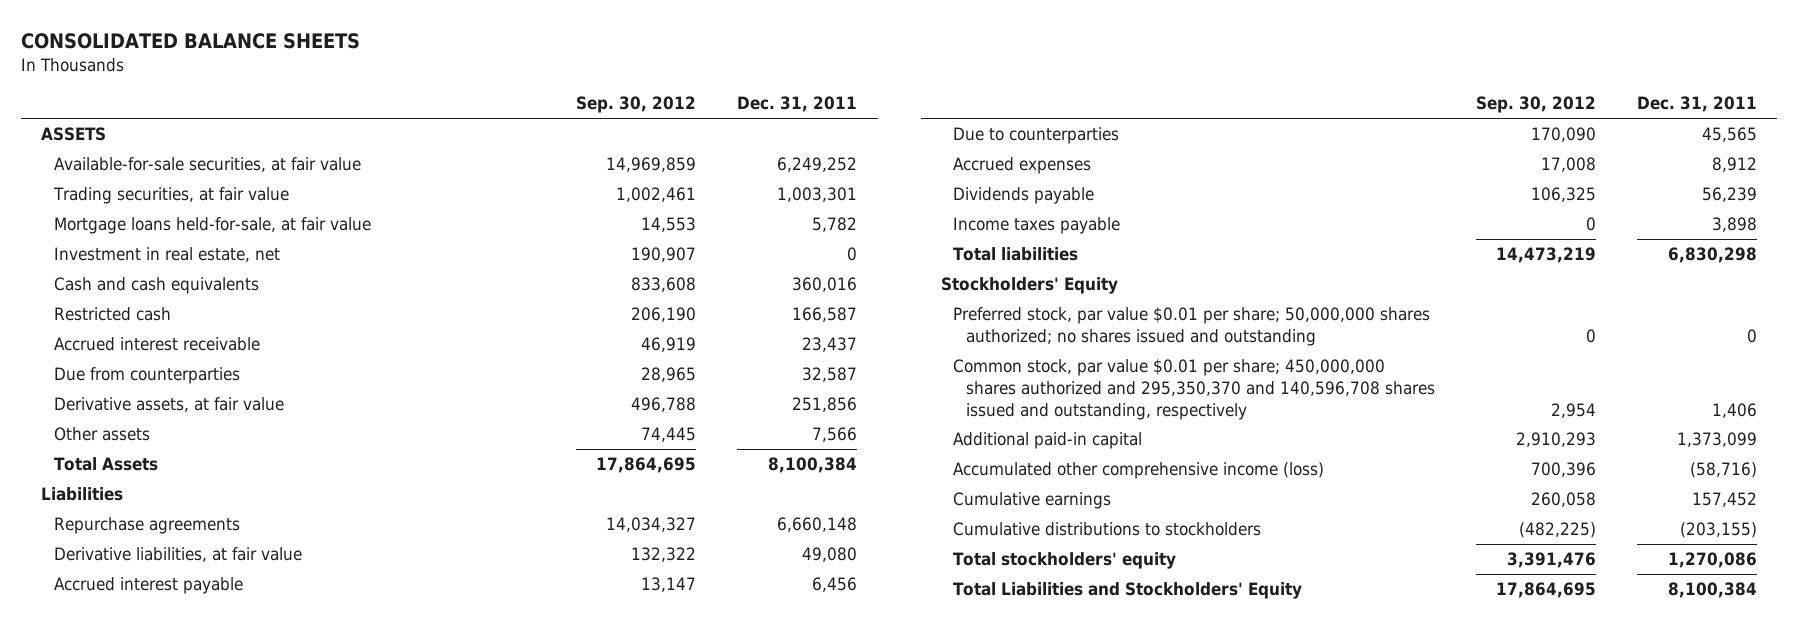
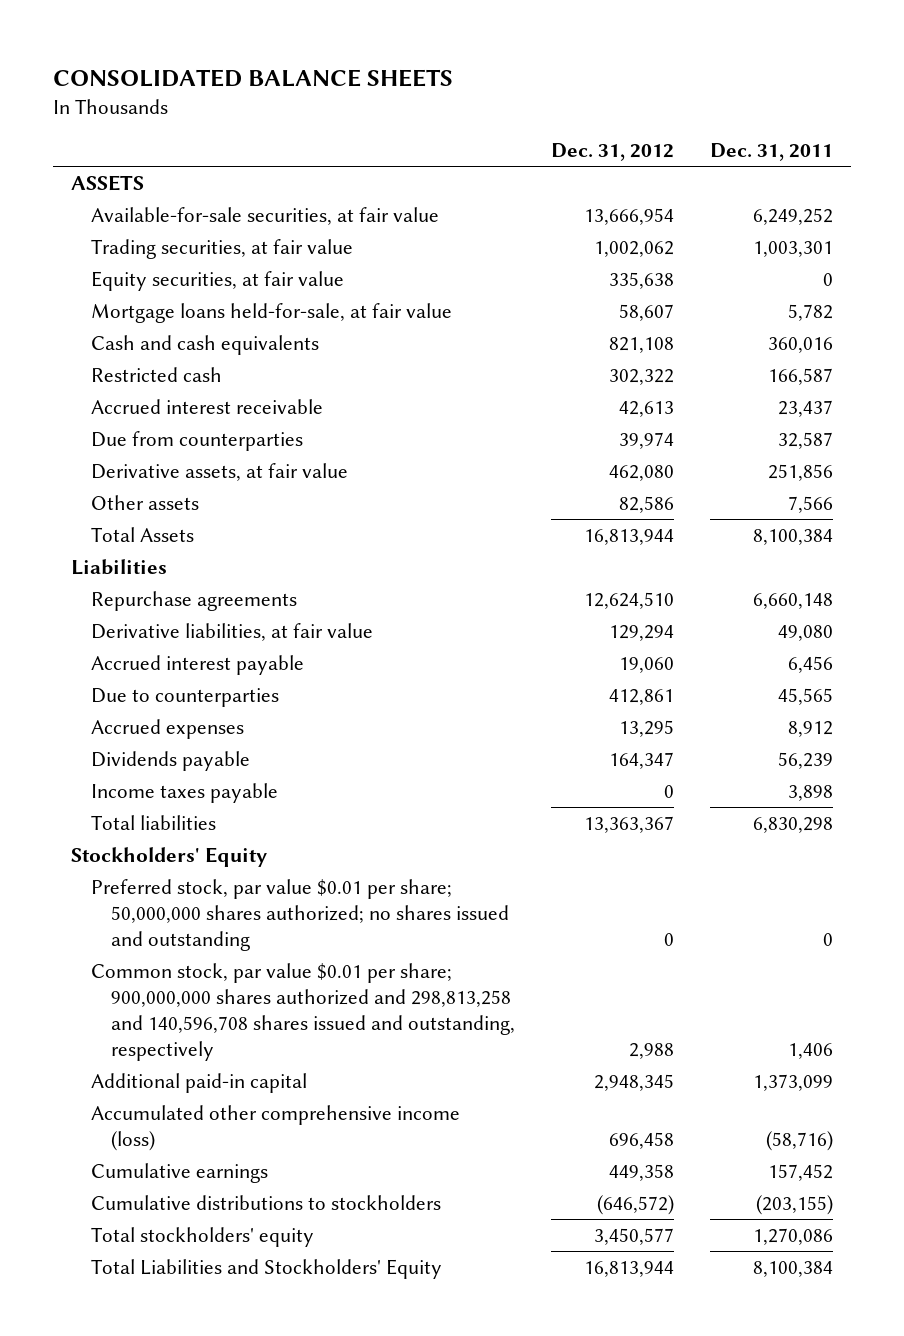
- | Sep. 30, 2012 | Dec. 31, 2011
+ | Dec. 31, 2012 | Dec. 31, 2011
+ Equity securities, at fair value | 335,638 | 0
- Investment in real estate, net | 190,907 | 0
- Common stock, par value $0.01 per share; 450,000,000 shares authorized and 295,350,370 and 140,596,708 shares issued and outstanding, respectively | 2,954 | 1,406
+ Common stock, par value $0.01 per share; 900,000,000 shares authorized and 298,813,258 and 140,596,708 shares issued and outstanding, respectively | 2,988 | 1,406

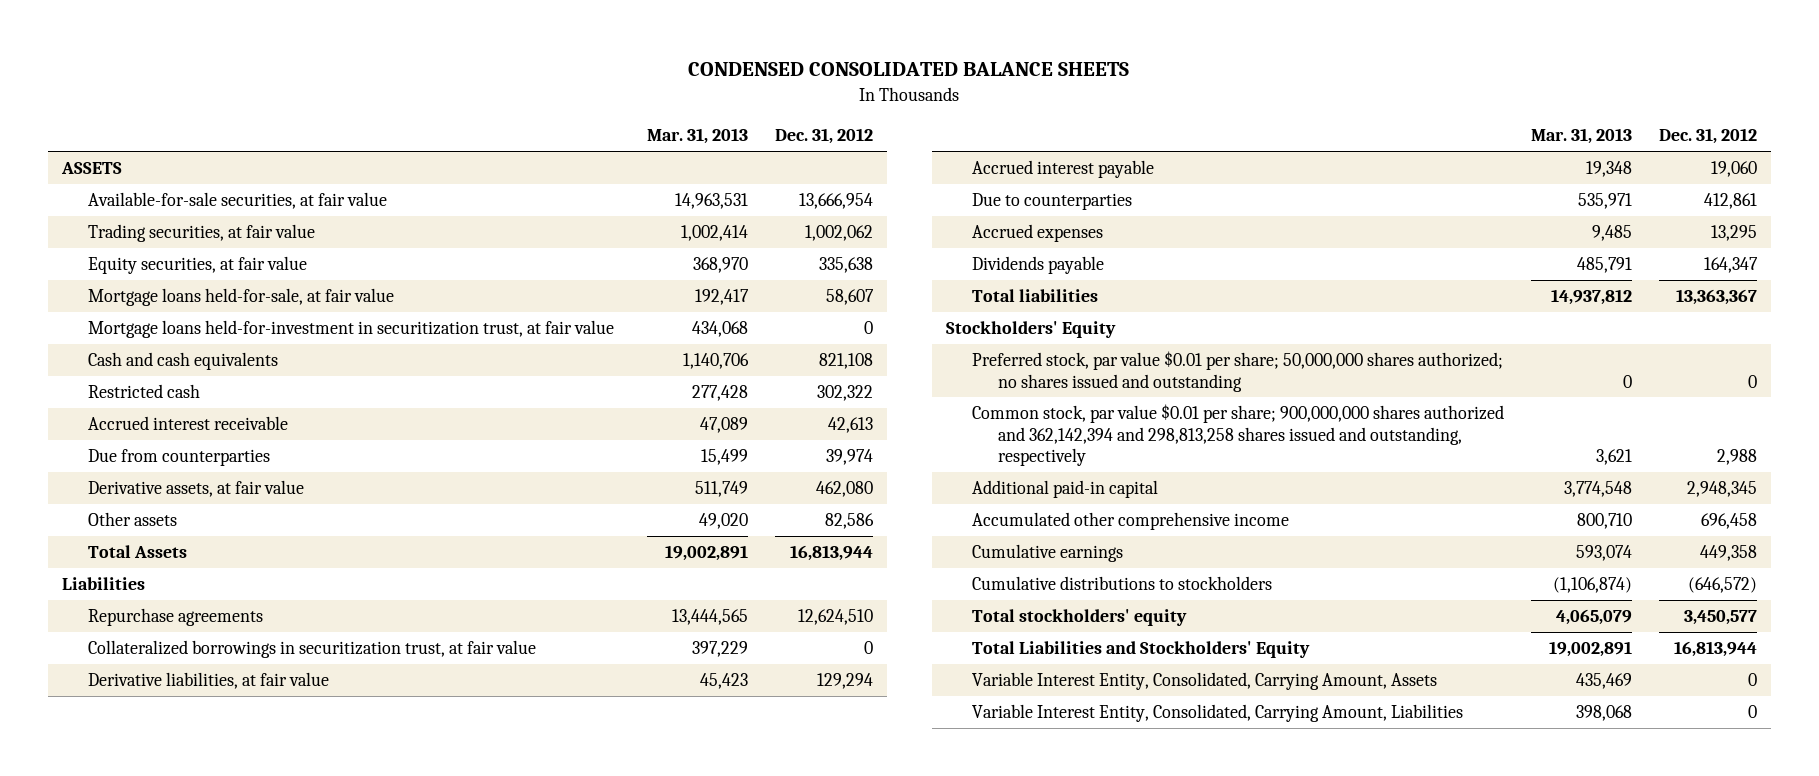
- CONSOLIDATED BALANCE SHEETS
+ CONDENSED CONSOLIDATED BALANCE SHEETS
- | Dec. 31, 2012 | Dec. 31, 2011
+ | Mar. 31, 2013 | Dec. 31, 2012
+ Mortgage loans held-for-investment in securitization trust, at fair value | 434,068 | 0
+ Collateralized borrowings in securitization trust, at fair value | 397,229 | 0
- Income taxes payable | 0 | 3,898
- Common stock, par value $0.01 per share; 900,000,000 shares authorized and 298,813,258 and 140,596,708 shares issued and outstanding, respectively | 2,988 | 1,406
+ Common stock, par value $0.01 per share; 900,000,000 shares authorized and 362,142,394 and 298,813,258 shares issued and outstanding, respectively | 3,621 | 2,988
- Accumulated other comprehensive income (loss) | 696,458 | (58,716)
+ Accumulated other comprehensive income | 800,710 | 696,458
+ Variable Interest Entity, Consolidated, Carrying Amount, Assets | 435,469 | 0
+ Variable Interest Entity, Consolidated, Carrying Amount, Liabilities | 398,068 | 0

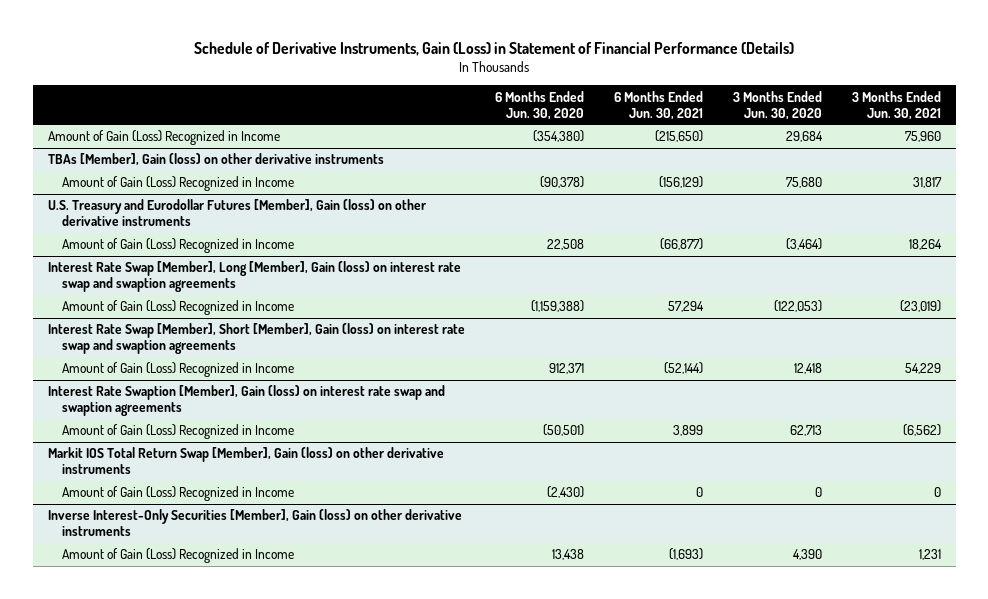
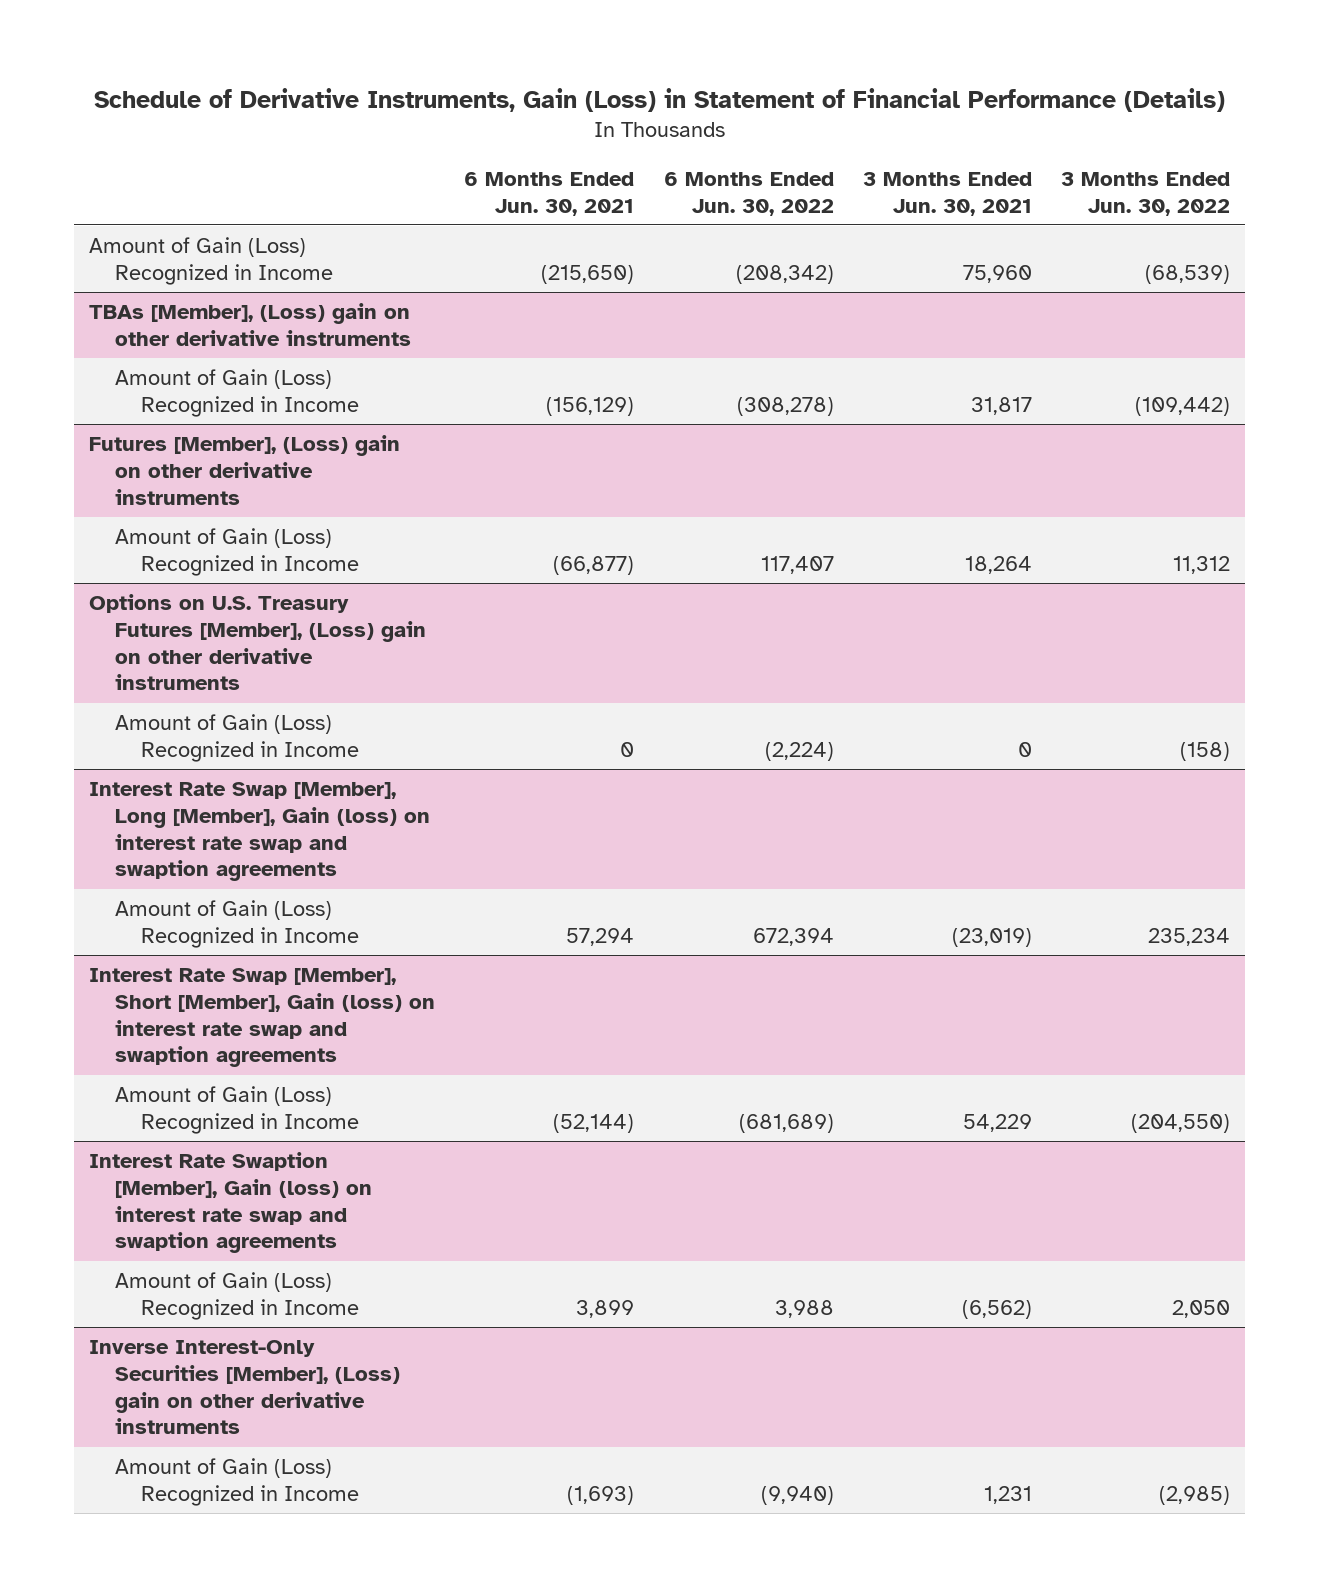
- | 6 Months Ended Jun. 30, 2020 | 6 Months Ended Jun. 30, 2021 | 3 Months Ended Jun. 30, 2020 | 3 Months Ended Jun. 30, 2021
+ | 6 Months Ended Jun. 30, 2021 | 6 Months Ended Jun. 30, 2022 | 3 Months Ended Jun. 30, 2021 | 3 Months Ended Jun. 30, 2022
- TBAs [Member], Gain (loss) on other derivative instruments
+ TBAs [Member], (Loss) gain on other derivative instruments
- U.S. Treasury and Eurodollar Futures [Member], Gain (loss) on other derivative instruments
+ Futures [Member], (Loss) gain on other derivative instruments
+ Options on U.S. Treasury Futures [Member], (Loss) gain on other derivative instruments
+ Amount of Gain (Loss) Recognized in Income | 0 | (2,224) | 0 | (158)
- Markit IOS Total Return Swap [Member], Gain (loss) on other derivative instruments
- Amount of Gain (Loss) Recognized in Income | (2,430) | 0 | 0 | 0
- Inverse Interest-Only Securities [Member], Gain (loss) on other derivative instruments
+ Inverse Interest-Only Securities [Member], (Loss) gain on other derivative instruments

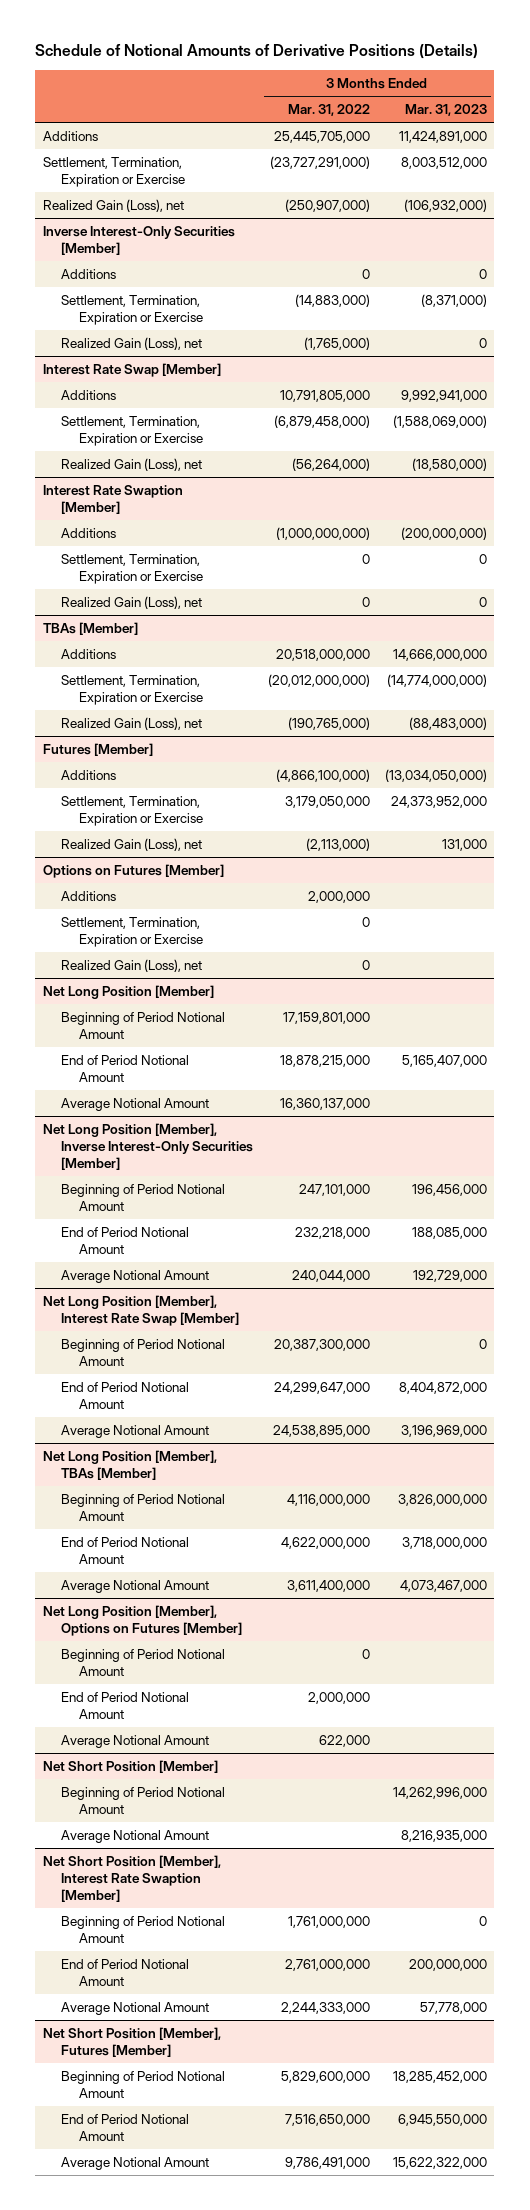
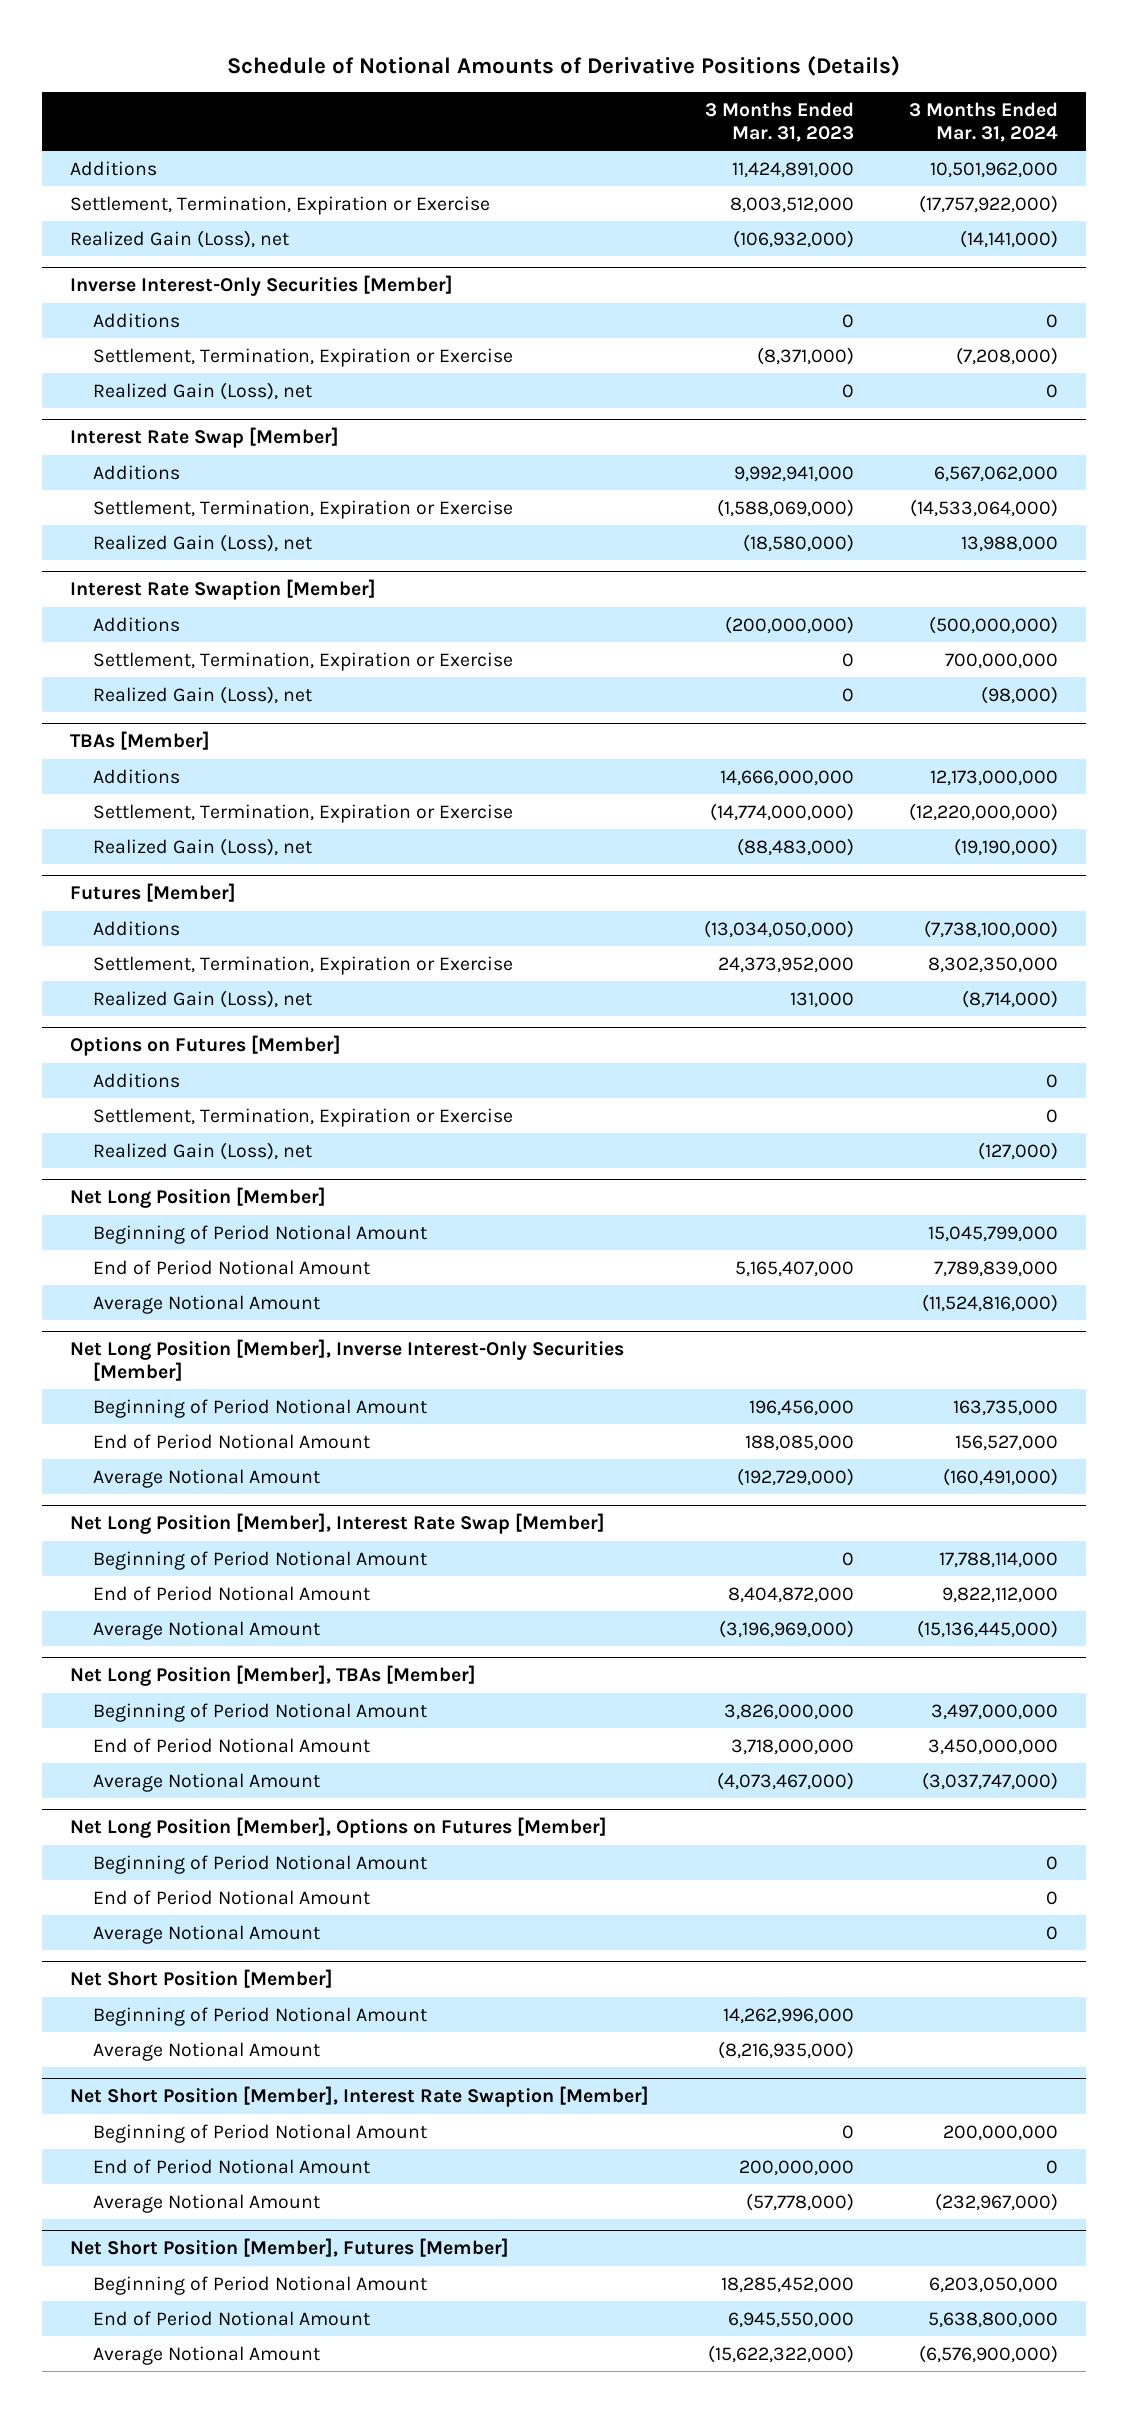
- | 3 Months Ended Mar. 31, 2022 | 3 Months Ended Mar. 31, 2023
+ | 3 Months Ended Mar. 31, 2023 | 3 Months Ended Mar. 31, 2024
@ Net Long Position [Member], Inverse Interest-Only Securities [Member]
- Average Notional Amount | 240,044,000 | 192,729,000
+ Average Notional Amount | (192,729,000) | (160,491,000)
@ Net Long Position [Member], Interest Rate Swap [Member]
- Average Notional Amount | 24,538,895,000 | 3,196,969,000
+ Average Notional Amount | (3,196,969,000) | (15,136,445,000)
@ Net Long Position [Member], TBAs [Member]
- Average Notional Amount | 3,611,400,000 | 4,073,467,000
+ Average Notional Amount | (4,073,467,000) | (3,037,747,000)
@ Net Short Position [Member]
- Average Notional Amount | | 8,216,935,000
+ Average Notional Amount | (8,216,935,000) |
@ Net Short Position [Member], Interest Rate Swaption [Member]
- Average Notional Amount | 2,244,333,000 | 57,778,000
+ Average Notional Amount | (57,778,000) | (232,967,000)
@ Net Short Position [Member], Futures [Member]
- Average Notional Amount | 9,786,491,000 | 15,622,322,000
+ Average Notional Amount | (15,622,322,000) | (6,576,900,000)

